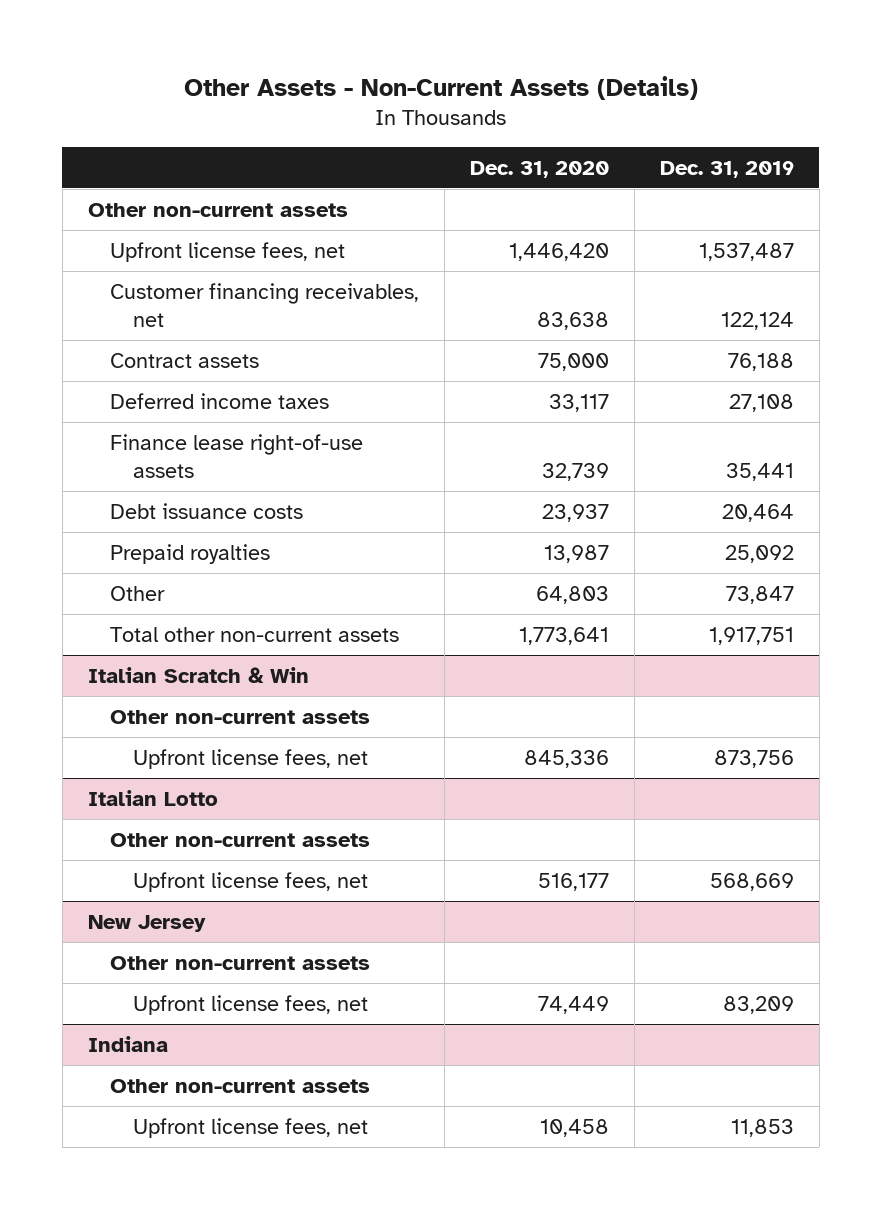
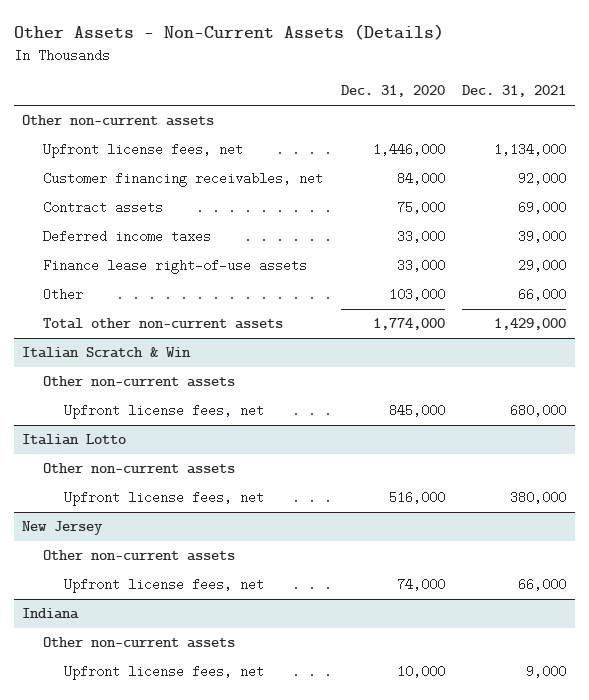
- | Dec. 31, 2020 | Dec. 31, 2019
+ | Dec. 31, 2020 | Dec. 31, 2021
- Upfront license fees, net | 1,446,420 | 1,537,487
- Customer financing receivables, net | 83,638 | 122,124
+ Upfront license fees, net | 1,446,000 | 1,134,000
+ Customer financing receivables, net | 84,000 | 92,000
- Deferred income taxes | 33,117 | 27,108
- Finance lease right-of-use assets | 32,739 | 35,441
- Debt issuance costs | 23,937 | 20,464
- Prepaid royalties | 13,987 | 25,092
- Other | 64,803 | 73,847
- Total other non-current assets | 1,773,641 | 1,917,751
+ Deferred income taxes | 33,000 | 39,000
+ Finance lease right-of-use assets | 33,000 | 29,000
+ Other | 103,000 | 66,000
+ Total other non-current assets | 1,774,000 | 1,429,000
@ Italian Scratch & Win
- Upfront license fees, net | 845,336 | 873,756
+ Upfront license fees, net | 845,000 | 680,000
@ Italian Lotto
- Upfront license fees, net | 516,177 | 568,669
+ Upfront license fees, net | 516,000 | 380,000
@ New Jersey
- Upfront license fees, net | 74,449 | 83,209
+ Upfront license fees, net | 74,000 | 66,000
@ Indiana
- Upfront license fees, net | 10,458 | 11,853
+ Upfront license fees, net | 10,000 | 9,000

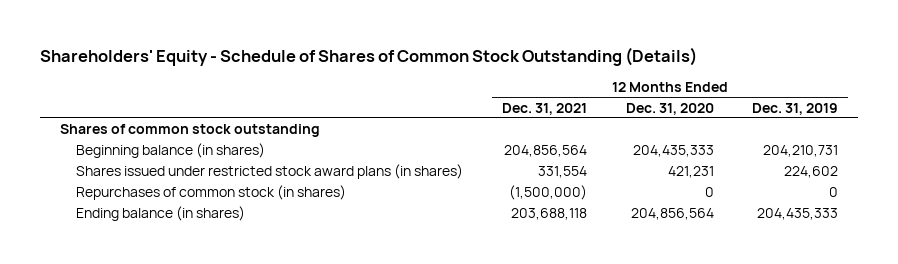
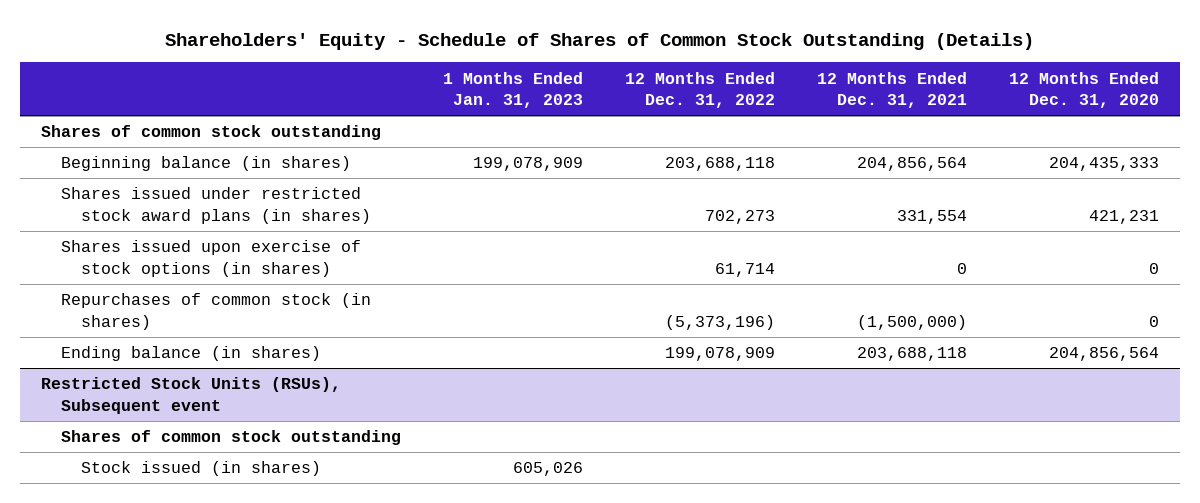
- | 12 Months Ended Dec. 31, 2021 | 12 Months Ended Dec. 31, 2020 | 12 Months Ended Dec. 31, 2019
+ | 1 Months Ended Jan. 31, 2023 | 12 Months Ended Dec. 31, 2022 | 12 Months Ended Dec. 31, 2021 | 12 Months Ended Dec. 31, 2020
+ Shares issued upon exercise of stock options (in shares) | | 61,714 | 0 | 0
+ Restricted Stock Units (RSUs), Subsequent event
+ Shares of common stock outstanding
+ Stock issued (in shares) | 605,026 | | |

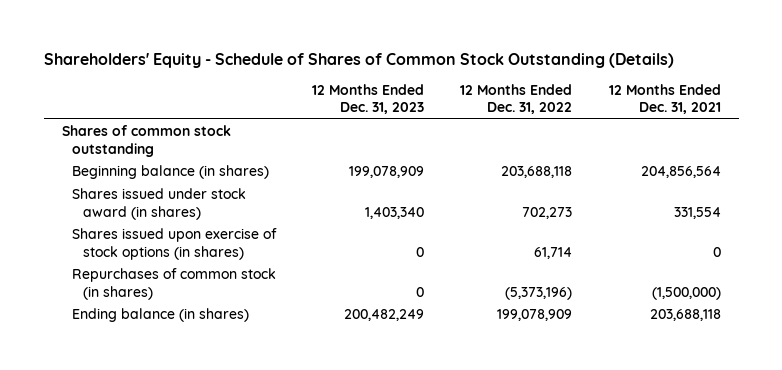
- | 1 Months Ended Jan. 31, 2023 | 12 Months Ended Dec. 31, 2022 | 12 Months Ended Dec. 31, 2021 | 12 Months Ended Dec. 31, 2020
+ | 12 Months Ended Dec. 31, 2023 | 12 Months Ended Dec. 31, 2022 | 12 Months Ended Dec. 31, 2021
- Shares issued under restricted stock award plans (in shares) | | 702,273 | 331,554 | 421,231
+ Shares issued under stock award (in shares) | 1,403,340 | 702,273 | 331,554
- Restricted Stock Units (RSUs), Subsequent event
- Shares of common stock outstanding
- Stock issued (in shares) | 605,026 | | |

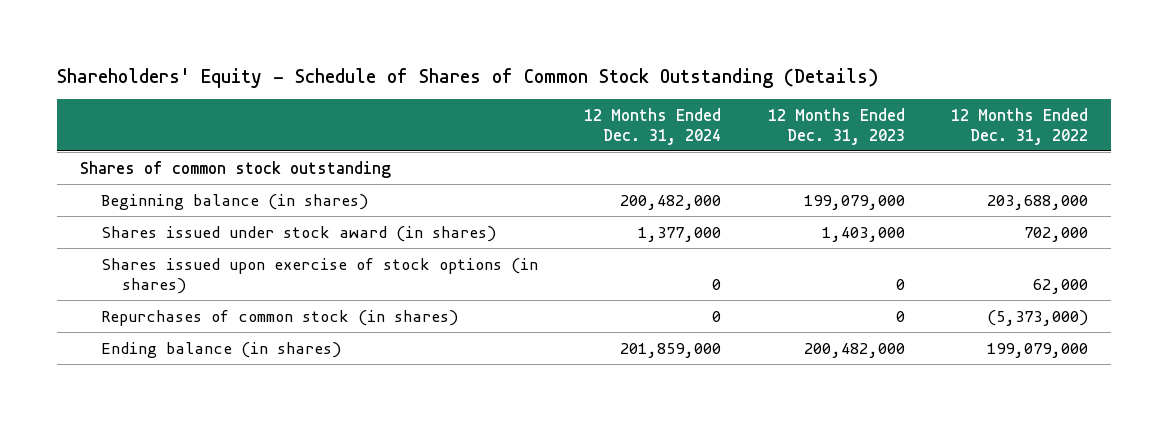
- | 12 Months Ended Dec. 31, 2023 | 12 Months Ended Dec. 31, 2022 | 12 Months Ended Dec. 31, 2021
+ | 12 Months Ended Dec. 31, 2024 | 12 Months Ended Dec. 31, 2023 | 12 Months Ended Dec. 31, 2022
- Beginning balance (in shares) | 199,078,909 | 203,688,118 | 204,856,564
- Shares issued under stock award (in shares) | 1,403,340 | 702,273 | 331,554
- Shares issued upon exercise of stock options (in shares) | 0 | 61,714 | 0
- Repurchases of common stock (in shares) | 0 | (5,373,196) | (1,500,000)
- Ending balance (in shares) | 200,482,249 | 199,078,909 | 203,688,118
+ Beginning balance (in shares) | 200,482,000 | 199,079,000 | 203,688,000
+ Shares issued under stock award (in shares) | 1,377,000 | 1,403,000 | 702,000
+ Shares issued upon exercise of stock options (in shares) | 0 | 0 | 62,000
+ Repurchases of common stock (in shares) | 0 | 0 | (5,373,000)
+ Ending balance (in shares) | 201,859,000 | 200,482,000 | 199,079,000

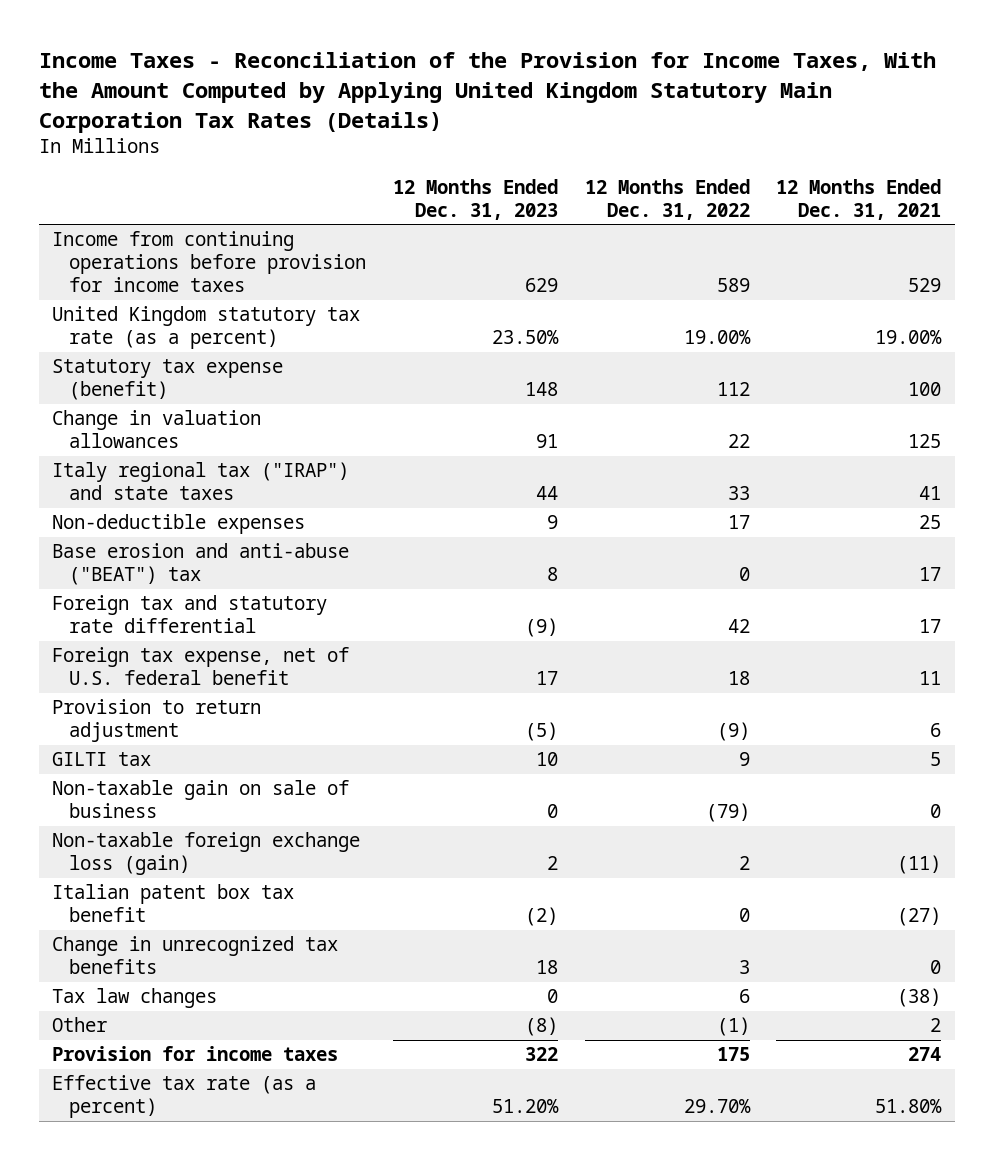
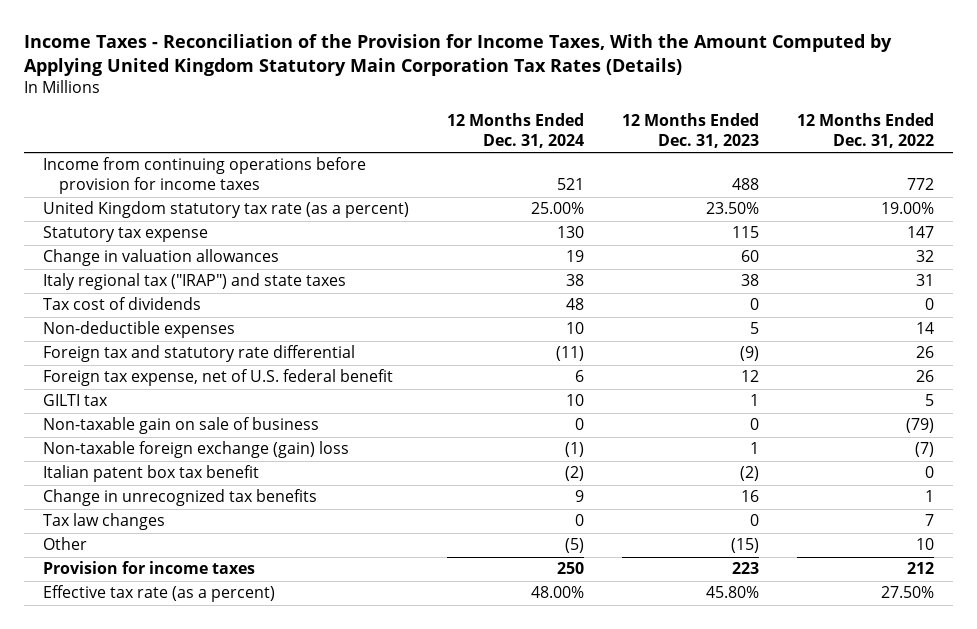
- | 12 Months Ended Dec. 31, 2023 | 12 Months Ended Dec. 31, 2022 | 12 Months Ended Dec. 31, 2021
+ | 12 Months Ended Dec. 31, 2024 | 12 Months Ended Dec. 31, 2023 | 12 Months Ended Dec. 31, 2022
- Income from continuing operations before provision for income taxes | 629 | 589 | 529
+ Income from continuing operations before provision for income taxes | 521 | 488 | 772
- Statutory tax expense (benefit) | 148 | 112 | 100
- Change in valuation allowances | 91 | 22 | 125
- Italy regional tax ("IRAP") and state taxes | 44 | 33 | 41
- Non-deductible expenses | 9 | 17 | 25
- Base erosion and anti-abuse ("BEAT") tax | 8 | 0 | 17
- Foreign tax and statutory rate differential | (9) | 42 | 17
- Foreign tax expense, net of U.S. federal benefit | 17 | 18 | 11
- Provision to return adjustment | (5) | (9) | 6
- GILTI tax | 10 | 9 | 5
+ Statutory tax expense | 130 | 115 | 147
+ Change in valuation allowances | 19 | 60 | 32
+ Italy regional tax ("IRAP") and state taxes | 38 | 38 | 31
+ Tax cost of dividends | 48 | 0 | 0
+ Non-deductible expenses | 10 | 5 | 14
+ Foreign tax and statutory rate differential | (11) | (9) | 26
+ Foreign tax expense, net of U.S. federal benefit | 6 | 12 | 26
+ GILTI tax | 10 | 1 | 5
- Non-taxable foreign exchange loss (gain) | 2 | 2 | (11)
+ Non-taxable foreign exchange (gain) loss | (1) | 1 | (7)
- Change in unrecognized tax benefits | 18 | 3 | 0
- Tax law changes | 0 | 6 | (38)
- Other | (8) | (1) | 2
- Provision for income taxes | 322 | 175 | 274
- Effective tax rate (as a percent) | 51.20% | 29.70% | 51.80%
+ Change in unrecognized tax benefits | 9 | 16 | 1
+ Tax law changes | 0 | 0 | 7
+ Other | (5) | (15) | 10
+ Provision for income taxes | 250 | 223 | 212
+ Effective tax rate (as a percent) | 48.00% | 45.80% | 27.50%

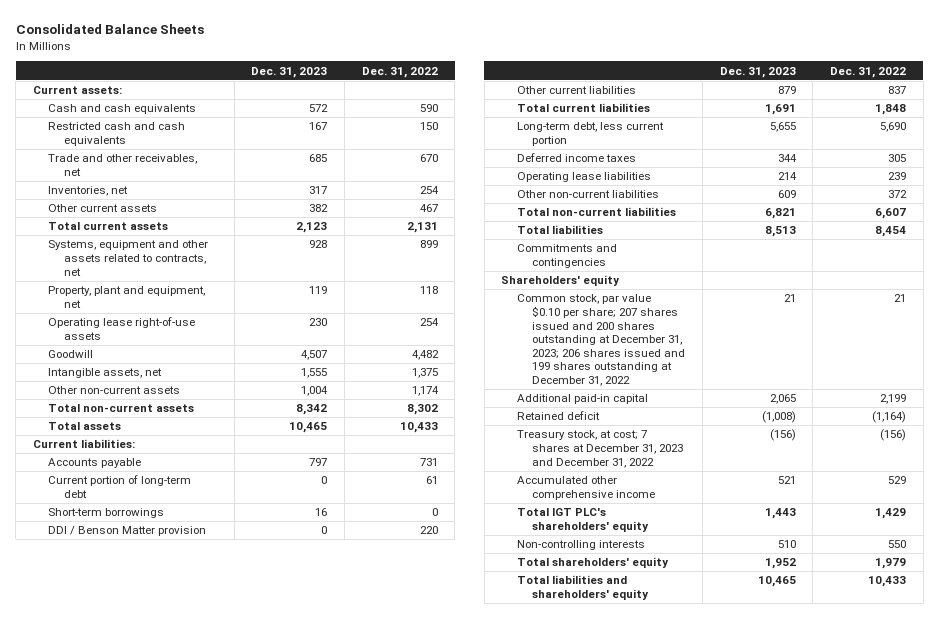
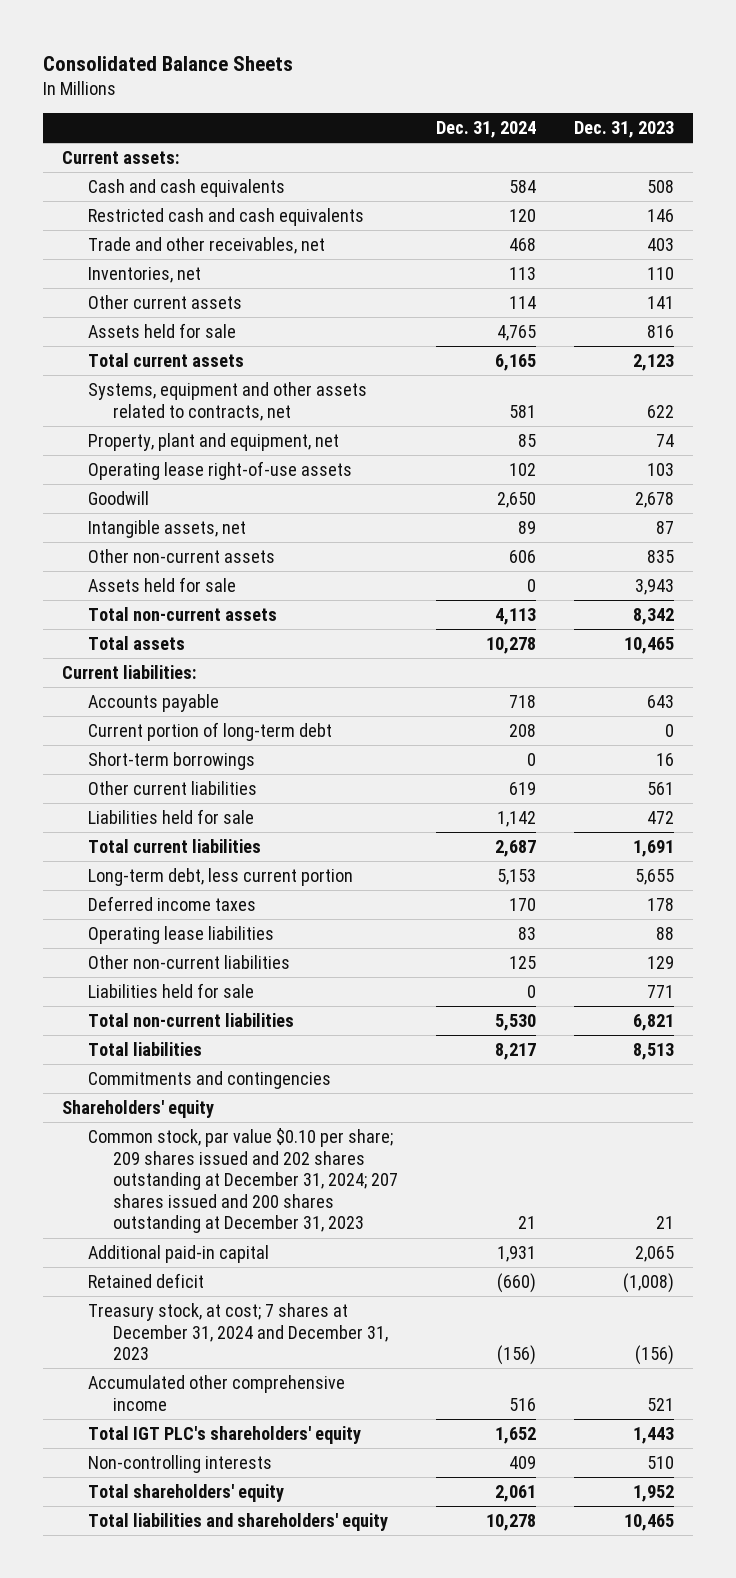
- | Dec. 31, 2023 | Dec. 31, 2022
+ | Dec. 31, 2024 | Dec. 31, 2023
- Cash and cash equivalents | 572 | 590
- Restricted cash and cash equivalents | 167 | 150
- Trade and other receivables, net | 685 | 670
- Inventories, net | 317 | 254
- Other current assets | 382 | 467
+ Cash and cash equivalents | 584 | 508
+ Restricted cash and cash equivalents | 120 | 146
+ Trade and other receivables, net | 468 | 403
+ Inventories, net | 113 | 110
+ Other current assets | 114 | 141
+ Assets held for sale | 4,765 | 816
- Systems, equipment and other assets related to contracts, net | 928 | 899
- Property, plant and equipment, net | 119 | 118
- Operating lease right-of-use assets | 230 | 254
- Goodwill | 4,507 | 4,482
- Intangible assets, net | 1,555 | 1,375
- Other non-current assets | 1,004 | 1,174
+ Systems, equipment and other assets related to contracts, net | 581 | 622
+ Property, plant and equipment, net | 85 | 74
+ Operating lease right-of-use assets | 102 | 103
+ Goodwill | 2,650 | 2,678
+ Intangible assets, net | 89 | 87
+ Other non-current assets | 606 | 835
+ Assets held for sale | 0 | 3,943
- Accounts payable | 797 | 731
+ Accounts payable | 718 | 643
- DDI / Benson Matter provision | 0 | 220
- Other current liabilities | 879 | 837
+ Other current liabilities | 619 | 561
+ Liabilities held for sale | 1,142 | 472
- Deferred income taxes | 344 | 305
- Operating lease liabilities | 214 | 239
- Other non-current liabilities | 609 | 372
+ Deferred income taxes | 170 | 178
+ Operating lease liabilities | 83 | 88
+ Other non-current liabilities | 125 | 129
+ Liabilities held for sale | 0 | 771
- Common stock, par value $0.10 per share; 207 shares issued and 200 shares outstanding at December 31, 2023; 206 shares issued and 199 shares outstanding at December 31, 2022 | 21 | 21
+ Common stock, par value $0.10 per share; 209 shares issued and 202 shares outstanding at December 31, 2024; 207 shares issued and 200 shares outstanding at December 31, 2023 | 21 | 21
- Treasury stock, at cost; 7 shares at December 31, 2023 and December 31, 2022 | (156) | (156)
+ Treasury stock, at cost; 7 shares at December 31, 2024 and December 31, 2023 | (156) | (156)

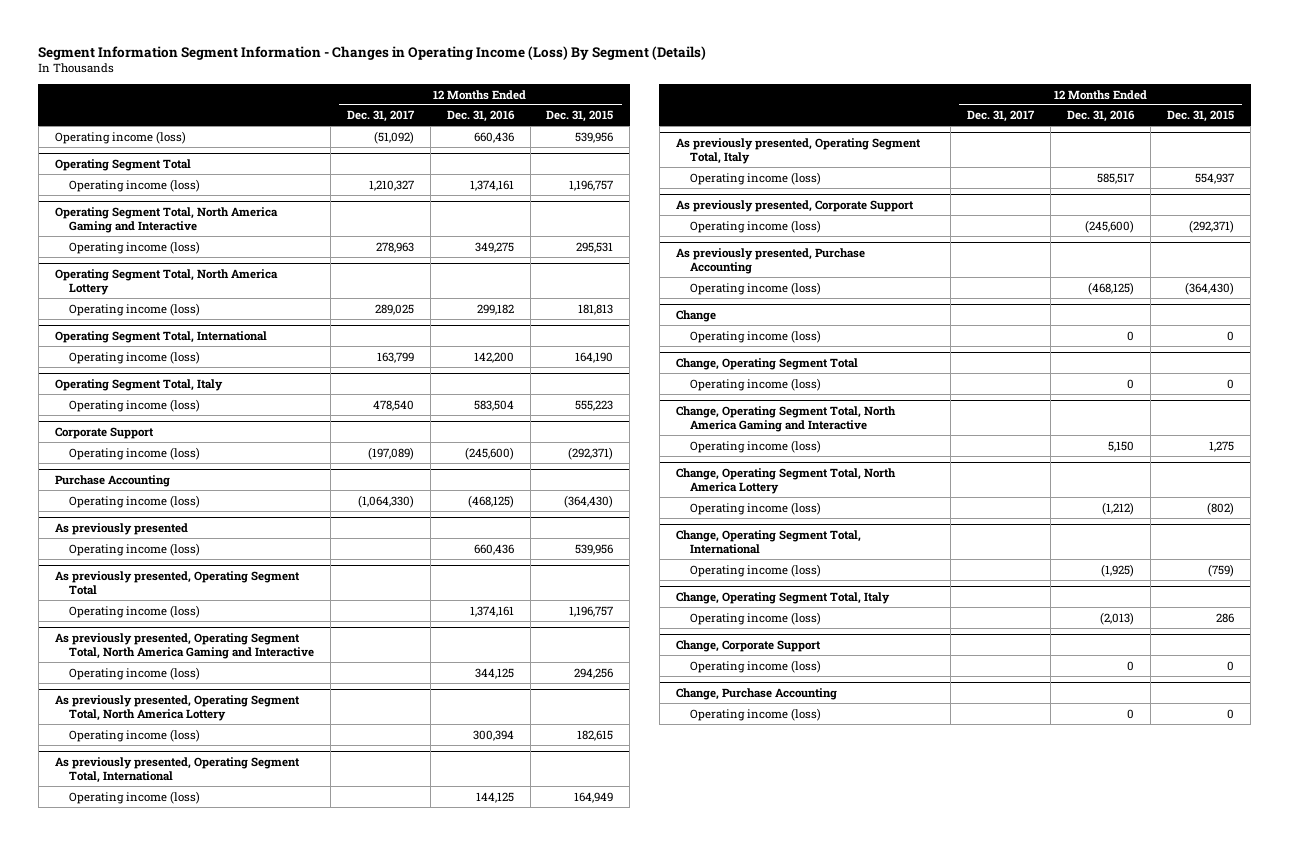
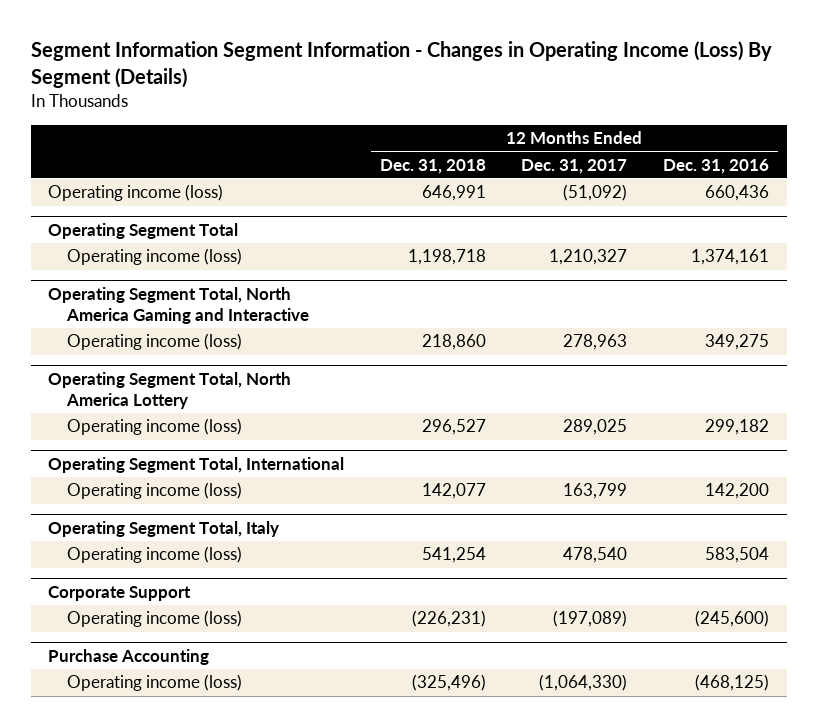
- | 12 Months Ended Dec. 31, 2017 | 12 Months Ended Dec. 31, 2016 | 12 Months Ended Dec. 31, 2015
+ | 12 Months Ended Dec. 31, 2018 | 12 Months Ended Dec. 31, 2017 | 12 Months Ended Dec. 31, 2016
- As previously presented
- Operating income (loss) | | 660,436 | 539,956
- As previously presented, Operating Segment Total
- Operating income (loss) | | 1,374,161 | 1,196,757
- As previously presented, Operating Segment Total, North America Gaming and Interactive
- Operating income (loss) | | 344,125 | 294,256
- As previously presented, Operating Segment Total, North America Lottery
- Operating income (loss) | | 300,394 | 182,615
- As previously presented, Operating Segment Total, International
- Operating income (loss) | | 144,125 | 164,949
- As previously presented, Operating Segment Total, Italy
- Operating income (loss) | | 585,517 | 554,937
- As previously presented, Corporate Support
- Operating income (loss) | | (245,600) | (292,371)
- As previously presented, Purchase Accounting
- Operating income (loss) | | (468,125) | (364,430)
- Change
- Operating income (loss) | | 0 | 0
- Change, Operating Segment Total
- Operating income (loss) | | 0 | 0
- Change, Operating Segment Total, North America Gaming and Interactive
- Operating income (loss) | | 5,150 | 1,275
- Change, Operating Segment Total, North America Lottery
- Operating income (loss) | | (1,212) | (802)
- Change, Operating Segment Total, International
- Operating income (loss) | | (1,925) | (759)
- Change, Operating Segment Total, Italy
- Operating income (loss) | | (2,013) | 286
- Change, Corporate Support
- Operating income (loss) | | 0 | 0
- Change, Purchase Accounting
- Operating income (loss) | | 0 | 0

